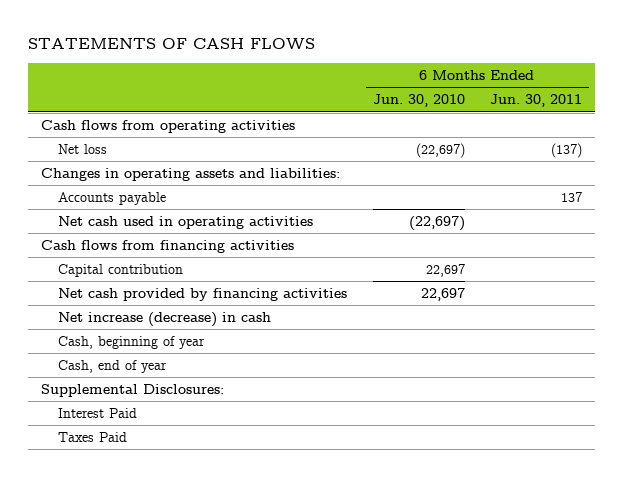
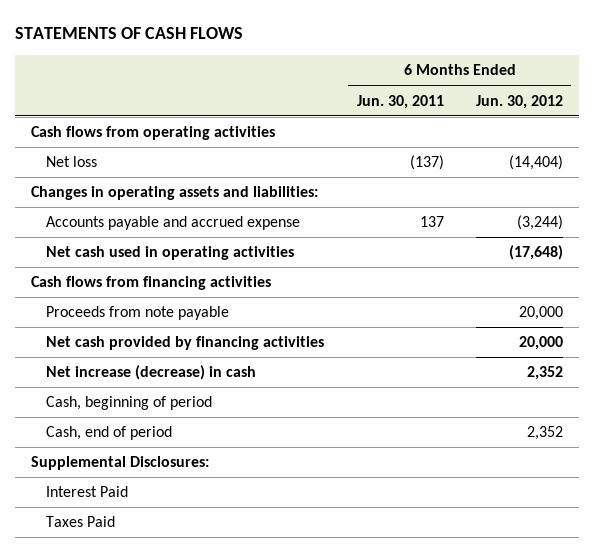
- | 6 Months Ended Jun. 30, 2010 | 6 Months Ended Jun. 30, 2011
+ | 6 Months Ended Jun. 30, 2011 | 6 Months Ended Jun. 30, 2012
- Accounts payable | | 137
+ Accounts payable and accrued expense | 137 | (3,244)
- Capital contribution | 22,697 |
+ Proceeds from note payable | | 20,000
- Cash, beginning of year
- Cash, end of year
+ Cash, beginning of period
+ Cash, end of period | | 2,352

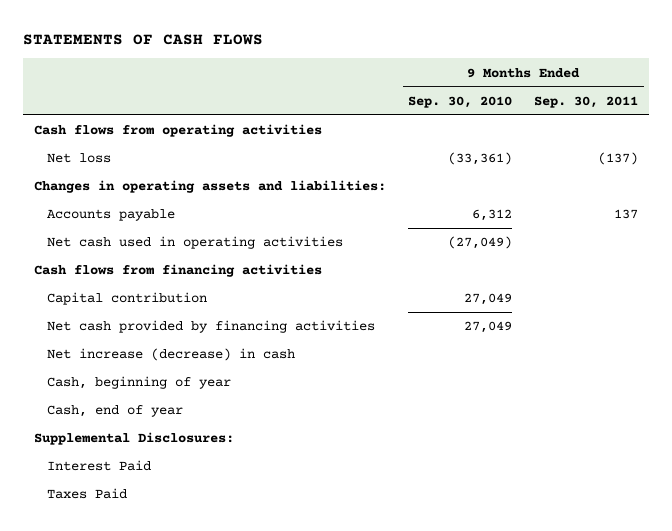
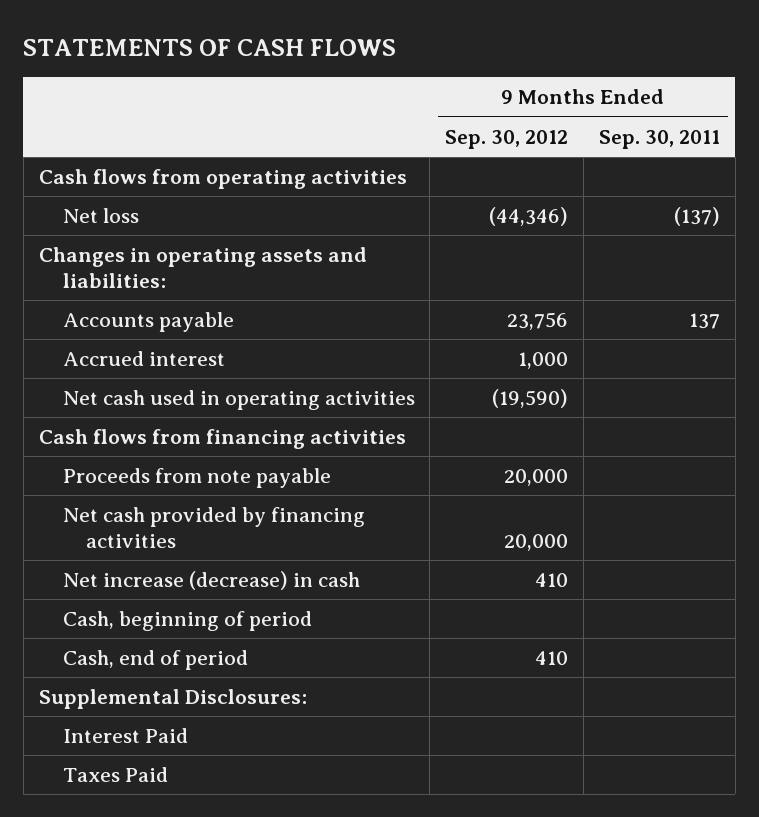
- | 9 Months Ended Sep. 30, 2010 | 9 Months Ended Sep. 30, 2011
+ | 9 Months Ended Sep. 30, 2012 | 9 Months Ended Sep. 30, 2011
+ Accrued interest | 1,000 |
- Capital contribution | 27,049 |
+ Proceeds from note payable | 20,000 |
- Cash, beginning of year
- Cash, end of year
+ Cash, beginning of period
+ Cash, end of period | 410 |

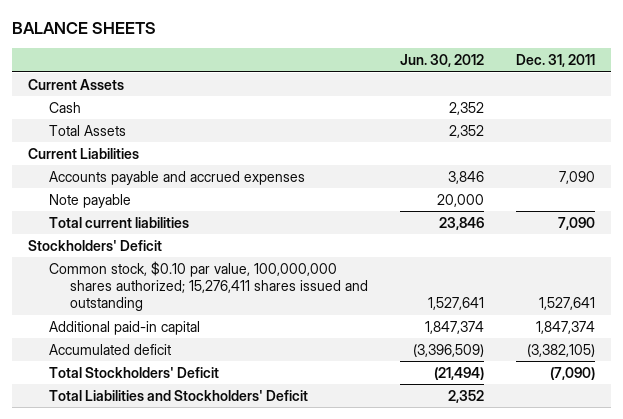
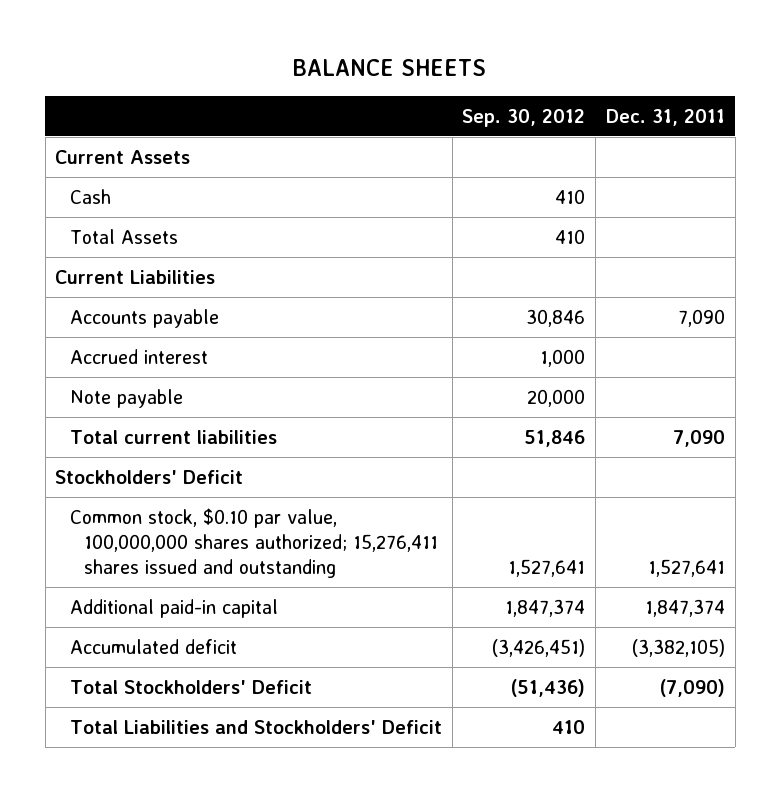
- | Jun. 30, 2012 | Dec. 31, 2011
+ | Sep. 30, 2012 | Dec. 31, 2011
- Accounts payable and accrued expenses | 3,846 | 7,090
+ Accounts payable | 30,846 | 7,090
+ Accrued interest | 1,000 |

